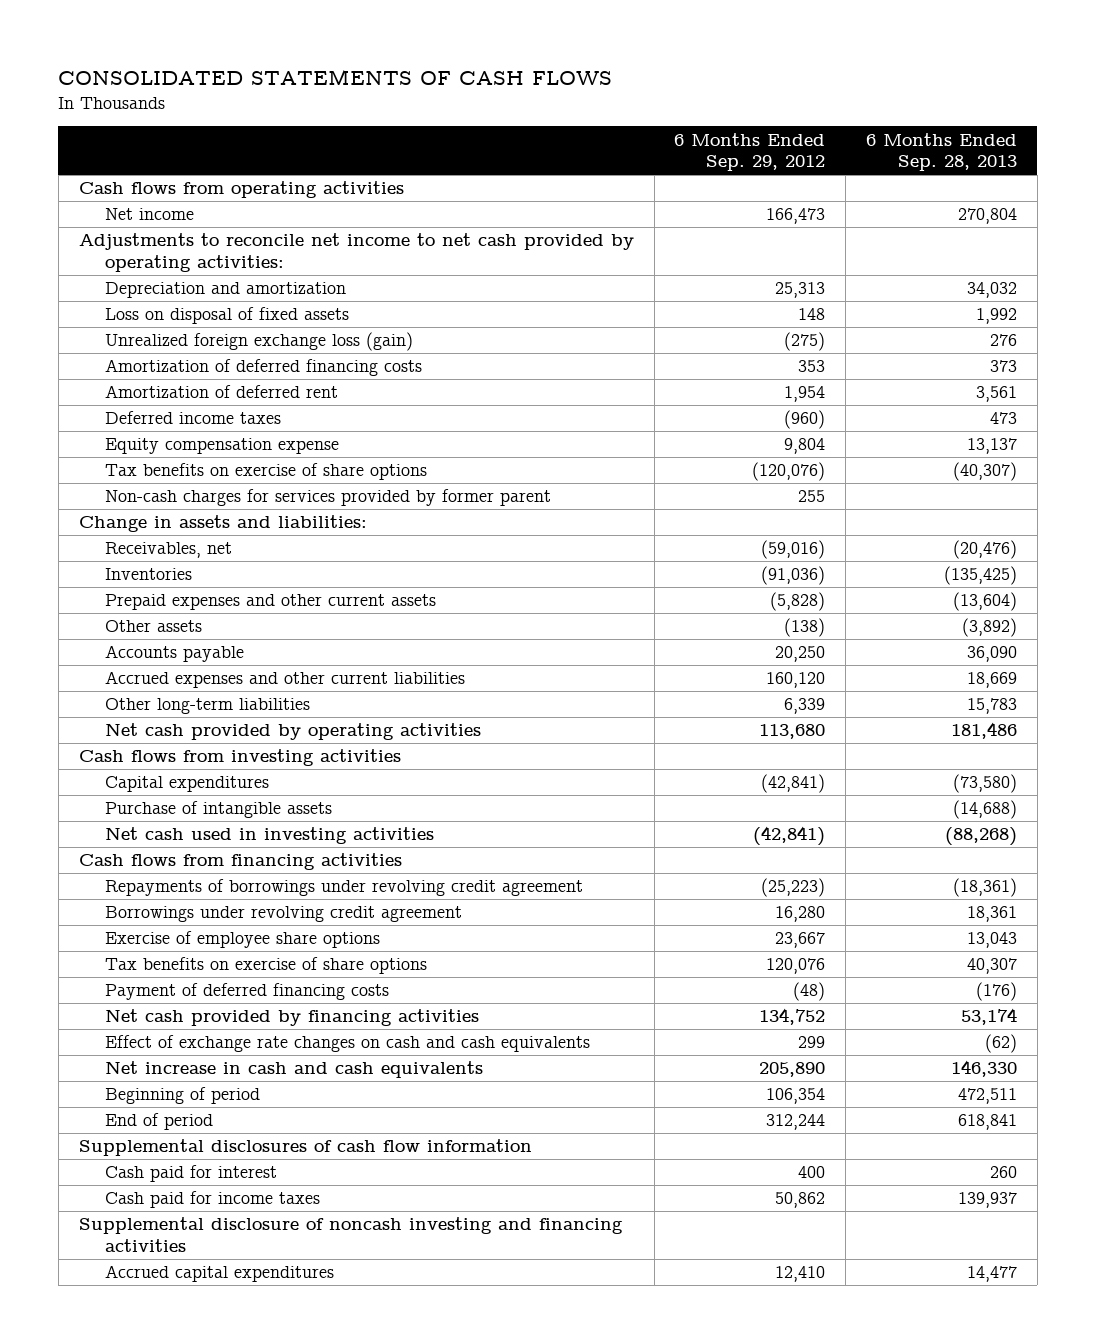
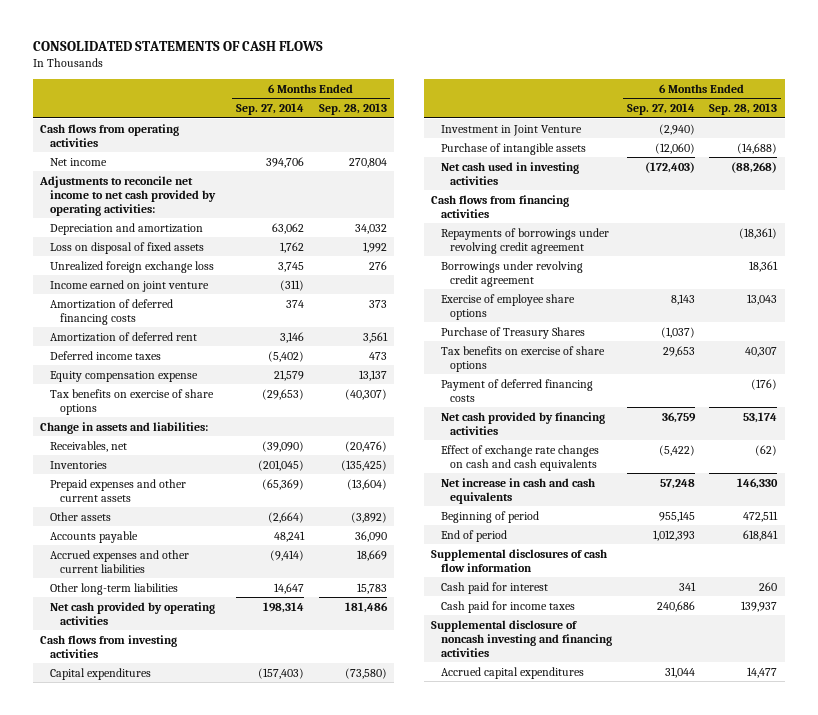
- | 6 Months Ended Sep. 29, 2012 | 6 Months Ended Sep. 28, 2013
+ | 6 Months Ended Sep. 27, 2014 | 6 Months Ended Sep. 28, 2013
- Unrealized foreign exchange loss (gain) | (275) | 276
+ Unrealized foreign exchange loss | 3,745 | 276
+ Income earned on joint venture | (311) |
- Non-cash charges for services provided by former parent | 255 |
+ Investment in Joint Venture | (2,940) |
+ Purchase of Treasury Shares | (1,037) |

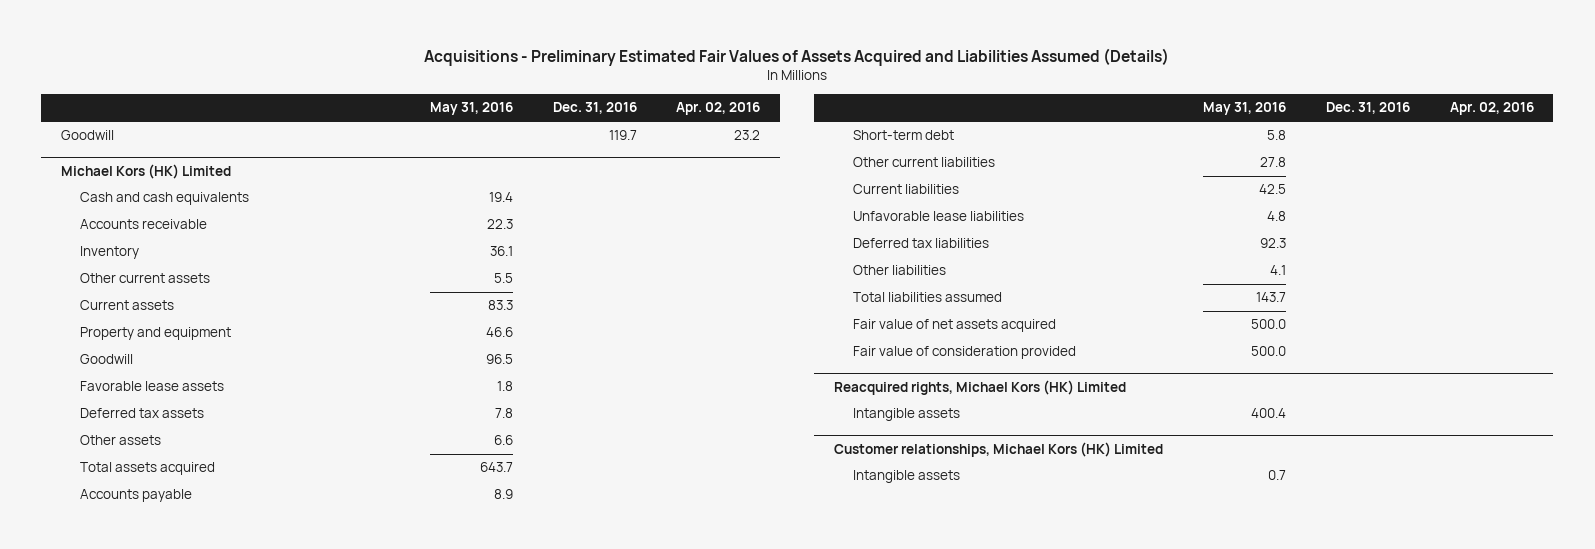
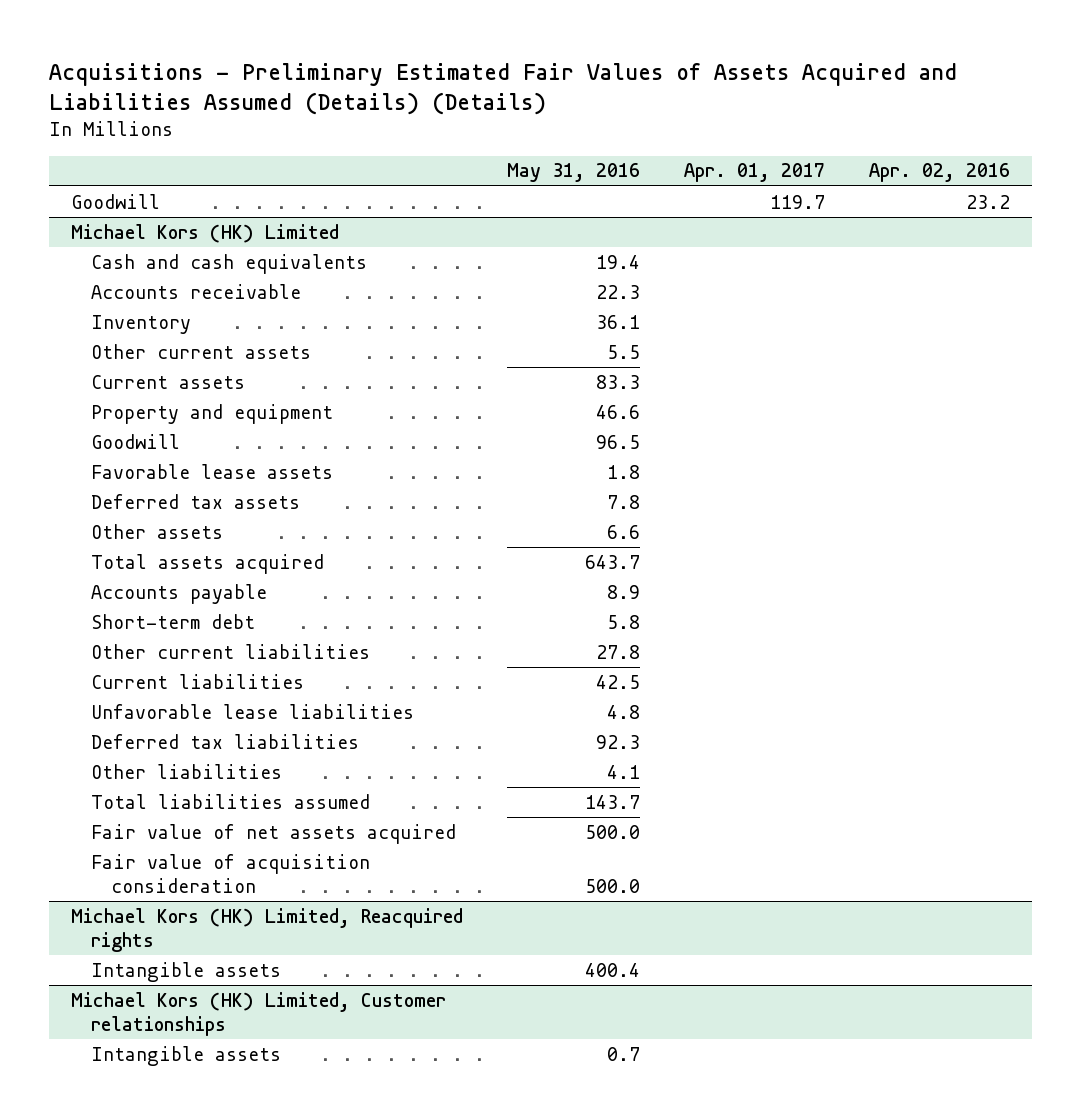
- Acquisitions - Preliminary Estimated Fair Values of Assets Acquired and Liabilities Assumed (Details)
+ Acquisitions - Preliminary Estimated Fair Values of Assets Acquired and Liabilities Assumed (Details) (Details)
- | May 31, 2016 | Dec. 31, 2016 | Apr. 02, 2016
+ | May 31, 2016 | Apr. 01, 2017 | Apr. 02, 2016
@ Michael Kors (HK) Limited
- Fair value of consideration provided | 500.0 | |
- Reacquired rights, Michael Kors (HK) Limited
@ Michael Kors (HK) Limited
+ Fair value of acquisition consideration | 500.0 | |
+ Michael Kors (HK) Limited, Reacquired rights
- Customer relationships, Michael Kors (HK) Limited
+ Michael Kors (HK) Limited, Customer relationships

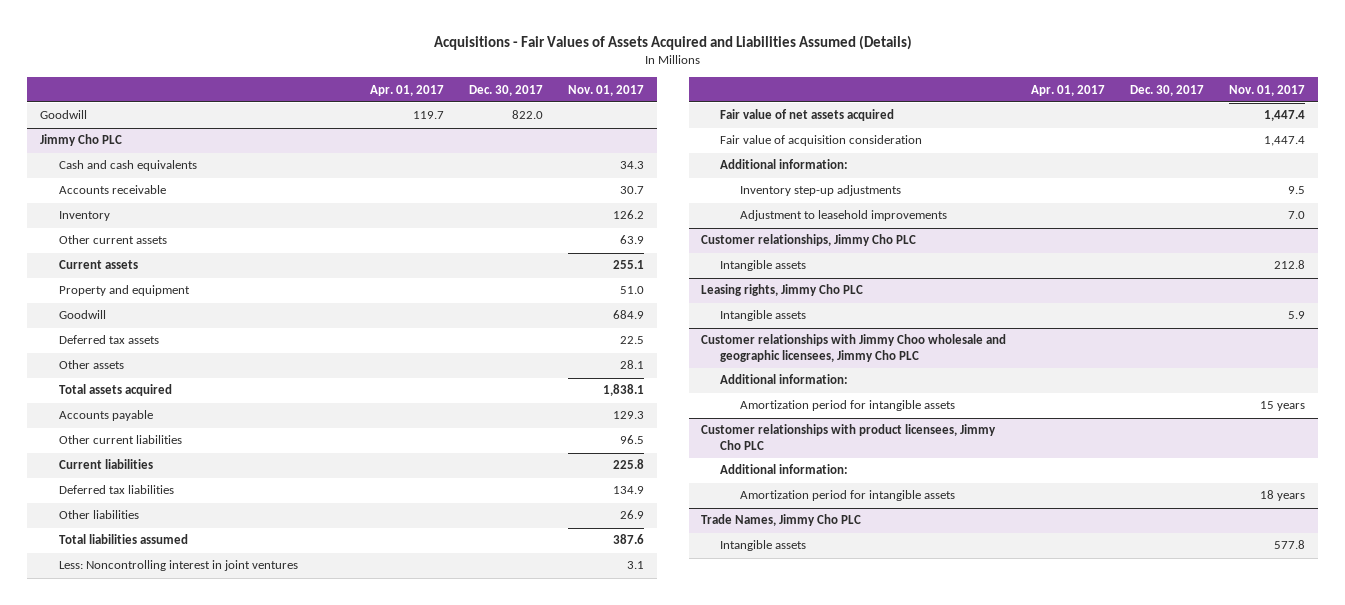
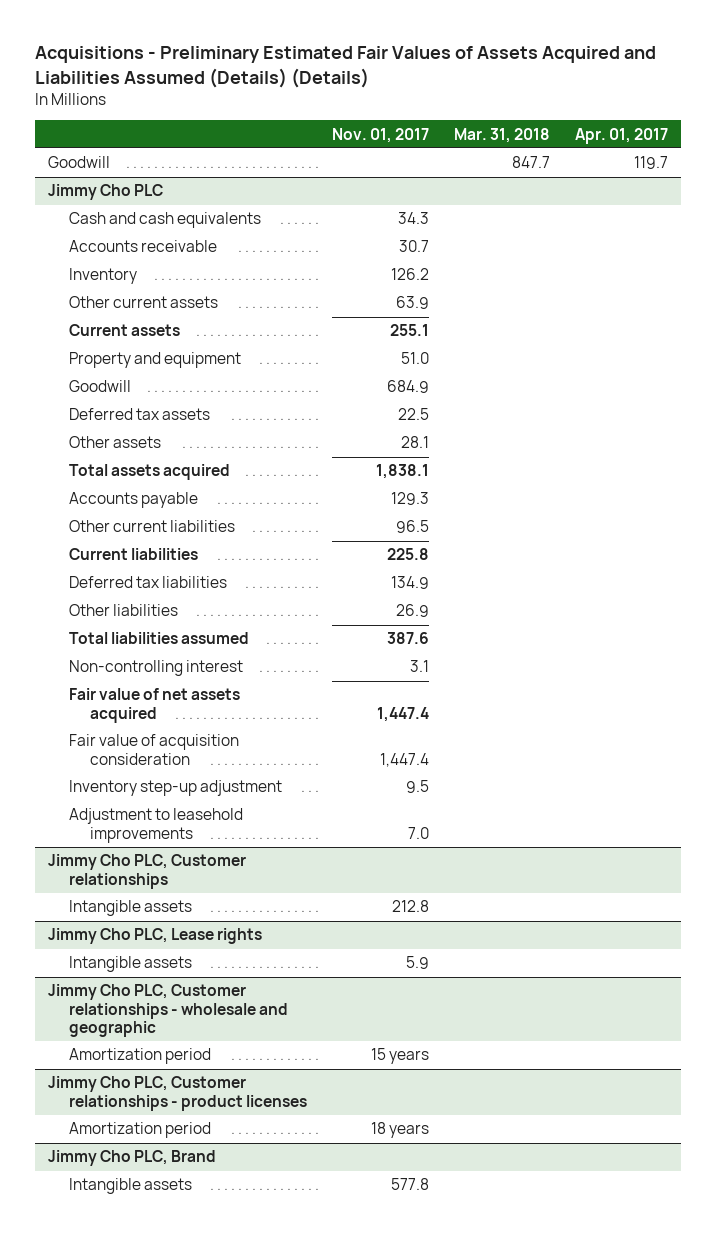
- Acquisitions - Fair Values of Assets Acquired and Liabilities Assumed (Details)
+ Acquisitions - Preliminary Estimated Fair Values of Assets Acquired and Liabilities Assumed (Details) (Details)
- | Apr. 01, 2017 | Dec. 30, 2017 | Nov. 01, 2017
+ | Nov. 01, 2017 | Mar. 31, 2018 | Apr. 01, 2017
@ Jimmy Cho PLC
- Less: Noncontrolling interest in joint ventures | | | 3.1
+ Non-controlling interest | 3.1 | |
- Additional information:
- Inventory step-up adjustments | | | 9.5
+ Inventory step-up adjustment | 9.5 | |
- Customer relationships, Jimmy Cho PLC
+ Jimmy Cho PLC, Customer relationships
- Leasing rights, Jimmy Cho PLC
+ Jimmy Cho PLC, Lease rights
- Customer relationships with Jimmy Choo wholesale and geographic licensees, Jimmy Cho PLC
- Additional information:
- Amortization period for intangible assets | | | 15 years
- Customer relationships with product licensees, Jimmy Cho PLC
- Additional information:
- Amortization period for intangible assets | | | 18 years
- Trade Names, Jimmy Cho PLC
+ Jimmy Cho PLC, Customer relationships - wholesale and geographic
+ Amortization period | 15 years | |
+ Jimmy Cho PLC, Customer relationships - product licenses
+ Amortization period | 18 years | |
+ Jimmy Cho PLC, Brand

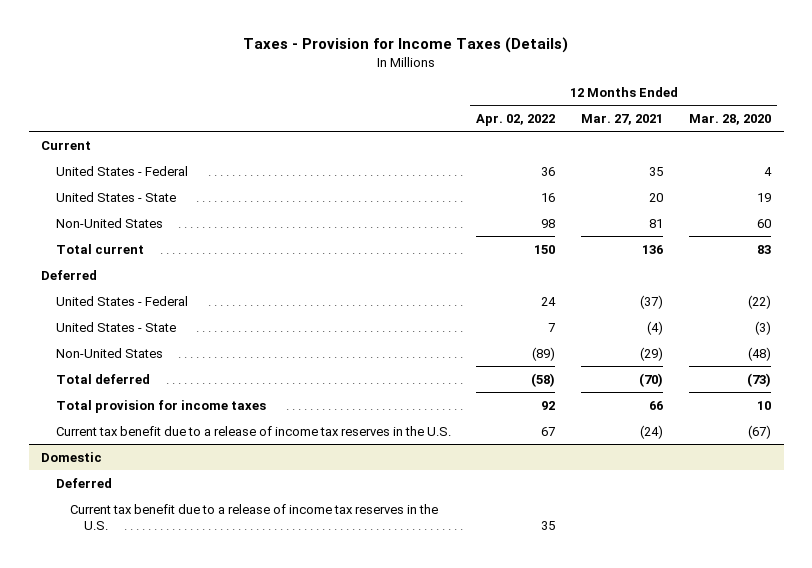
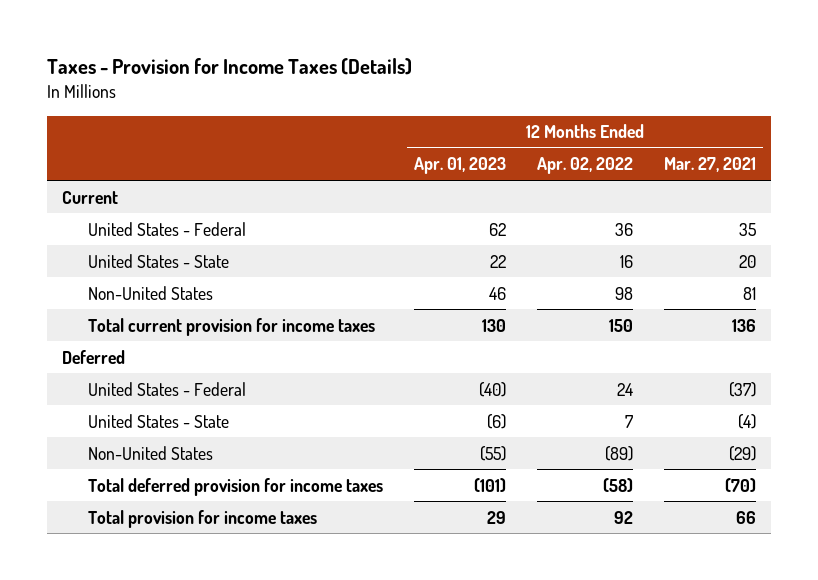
- | 12 Months Ended Apr. 02, 2022 | 12 Months Ended Mar. 27, 2021 | 12 Months Ended Mar. 28, 2020
+ | 12 Months Ended Apr. 01, 2023 | 12 Months Ended Apr. 02, 2022 | 12 Months Ended Mar. 27, 2021
- Total current | 150 | 136 | 83
+ Total current provision for income taxes | 130 | 150 | 136
- Total deferred | (58) | (70) | (73)
+ Total deferred provision for income taxes | (101) | (58) | (70)
- Current tax benefit due to a release of income tax reserves in the U.S. | 67 | (24) | (67)
- Domestic
- Deferred
- Current tax benefit due to a release of income tax reserves in the U.S. | 35 | |

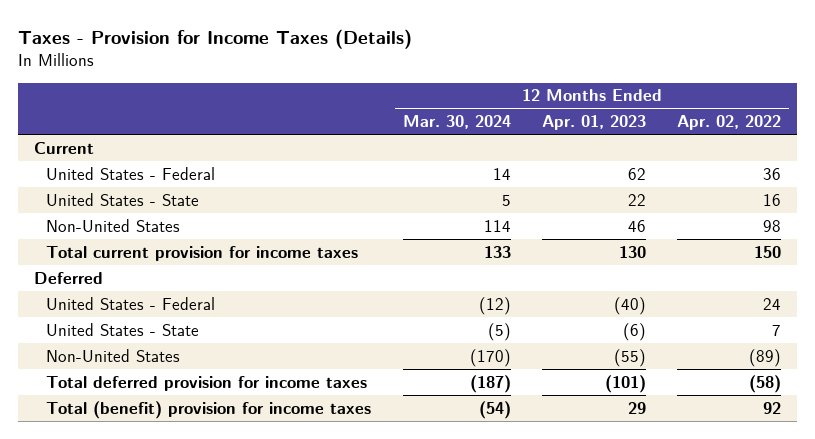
- | 12 Months Ended Apr. 01, 2023 | 12 Months Ended Apr. 02, 2022 | 12 Months Ended Mar. 27, 2021
+ | 12 Months Ended Mar. 30, 2024 | 12 Months Ended Apr. 01, 2023 | 12 Months Ended Apr. 02, 2022
- Total provision for income taxes | 29 | 92 | 66
+ Total (benefit) provision for income taxes | (54) | 29 | 92

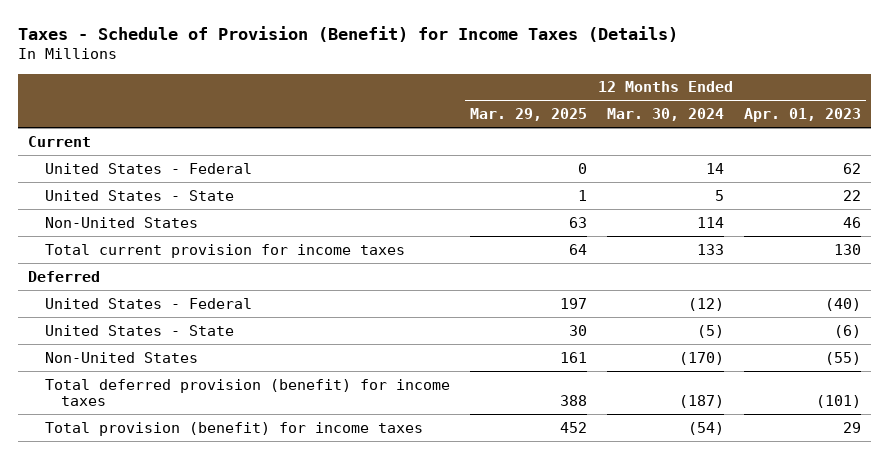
- Taxes - Provision for Income Taxes (Details)
+ Taxes - Schedule of Provision (Benefit) for Income Taxes (Details)
- | 12 Months Ended Mar. 30, 2024 | 12 Months Ended Apr. 01, 2023 | 12 Months Ended Apr. 02, 2022
+ | 12 Months Ended Mar. 29, 2025 | 12 Months Ended Mar. 30, 2024 | 12 Months Ended Apr. 01, 2023
- Total deferred provision for income taxes | (187) | (101) | (58)
- Total (benefit) provision for income taxes | (54) | 29 | 92
+ Total deferred provision (benefit) for income taxes | 388 | (187) | (101)
+ Total provision (benefit) for income taxes | 452 | (54) | 29

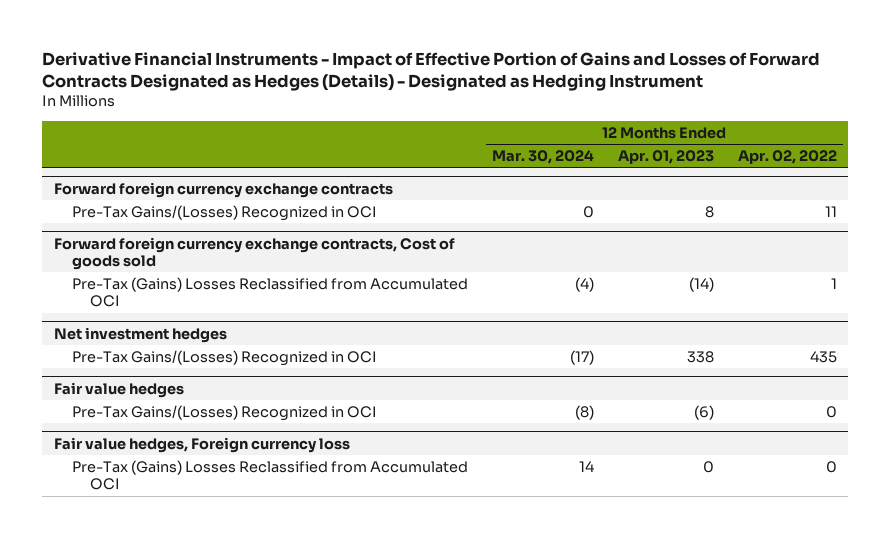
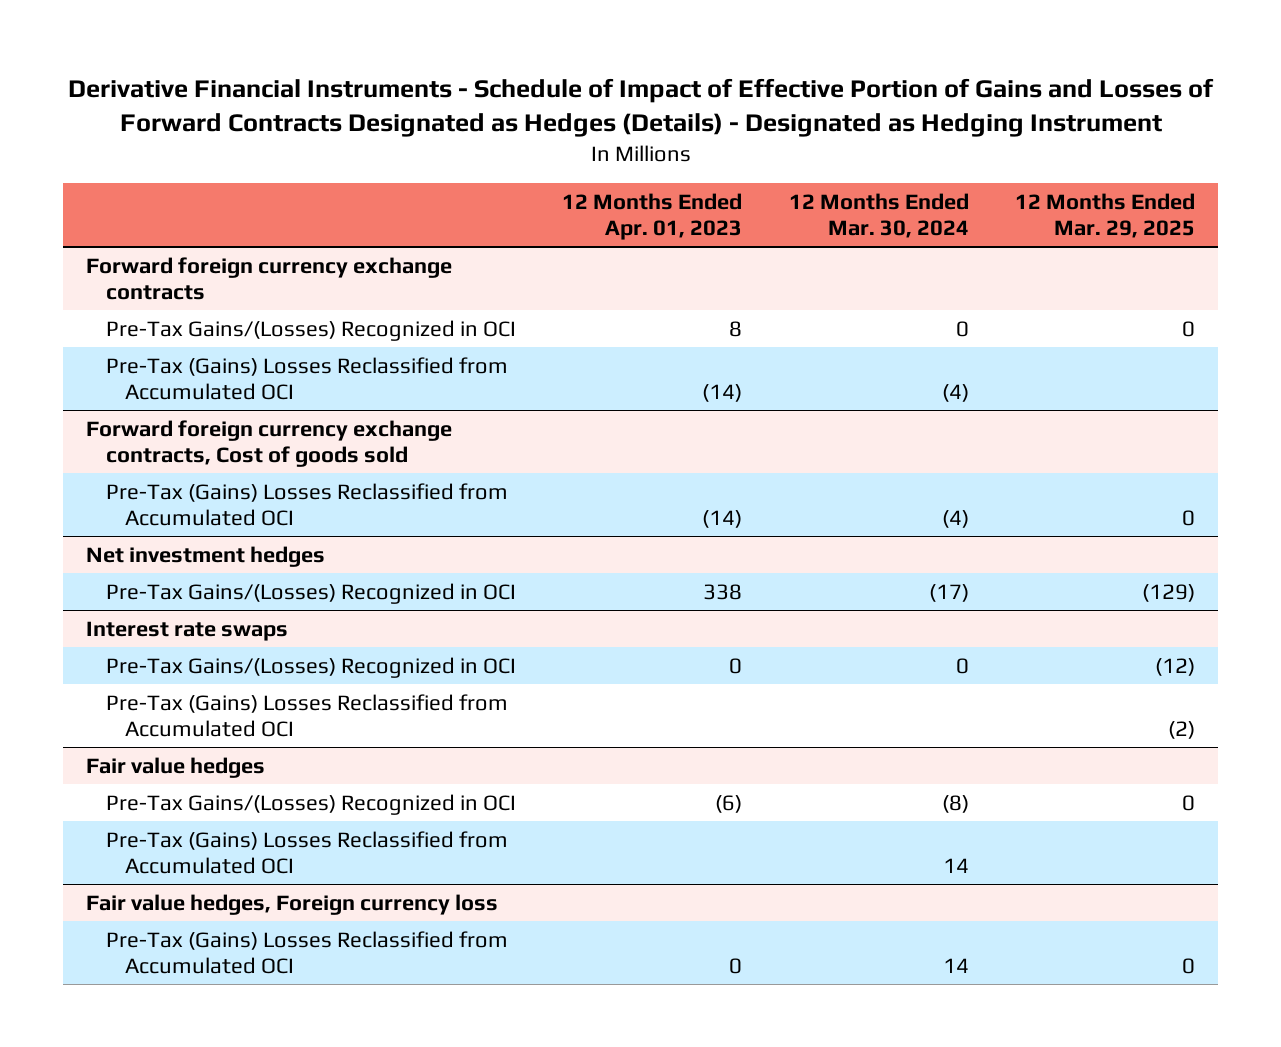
- Derivative Financial Instruments - Impact of Effective Portion of Gains and Losses of Forward Contracts Designated as Hedges (Details) - Designated as Hedging Instrument
+ Derivative Financial Instruments - Schedule of Impact of Effective Portion of Gains and Losses of Forward Contracts Designated as Hedges (Details) - Designated as Hedging Instrument
- | 12 Months Ended Mar. 30, 2024 | 12 Months Ended Apr. 01, 2023 | 12 Months Ended Apr. 02, 2022
+ | 12 Months Ended Apr. 01, 2023 | 12 Months Ended Mar. 30, 2024 | 12 Months Ended Mar. 29, 2025
@ Forward foreign currency exchange contracts
+ Pre-Tax (Gains) Losses Reclassified from Accumulated OCI | (14) | (4) |
+ Interest rate swaps
+ Pre-Tax Gains/(Losses) Recognized in OCI | 0 | 0 | (12)
+ Pre-Tax (Gains) Losses Reclassified from Accumulated OCI | | | (2)
@ Fair value hedges
+ Pre-Tax (Gains) Losses Reclassified from Accumulated OCI | | 14 |

